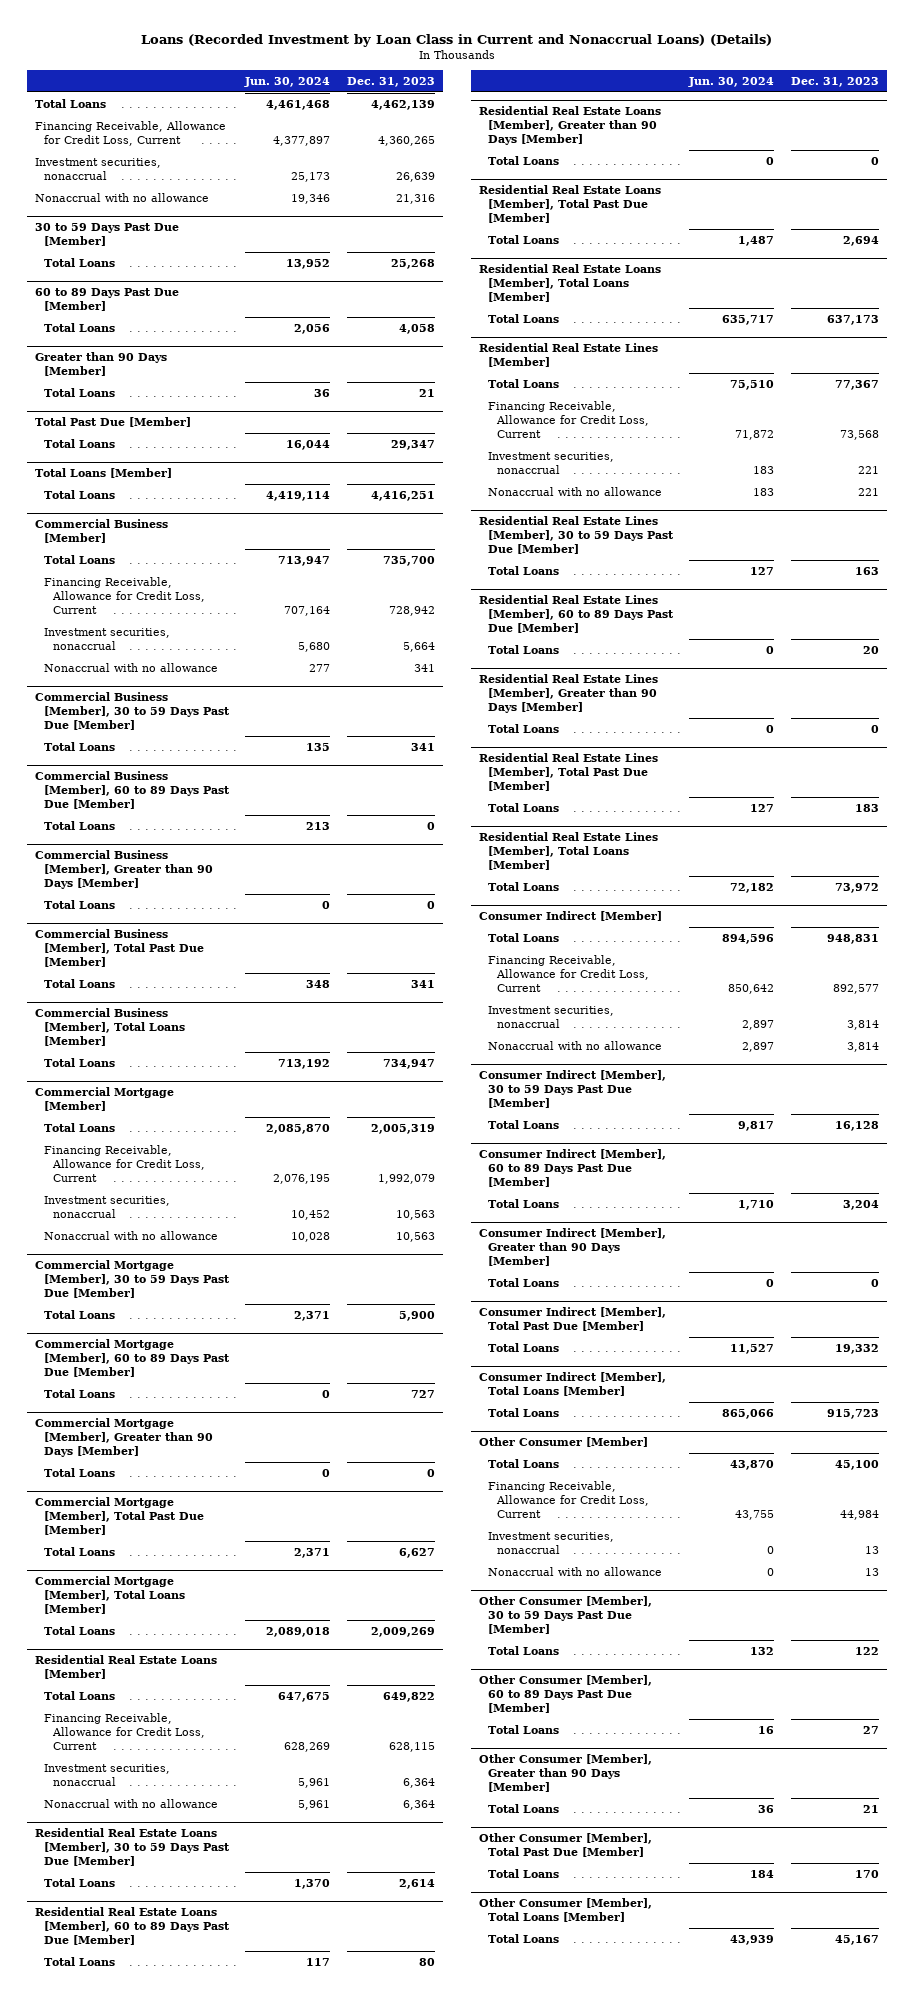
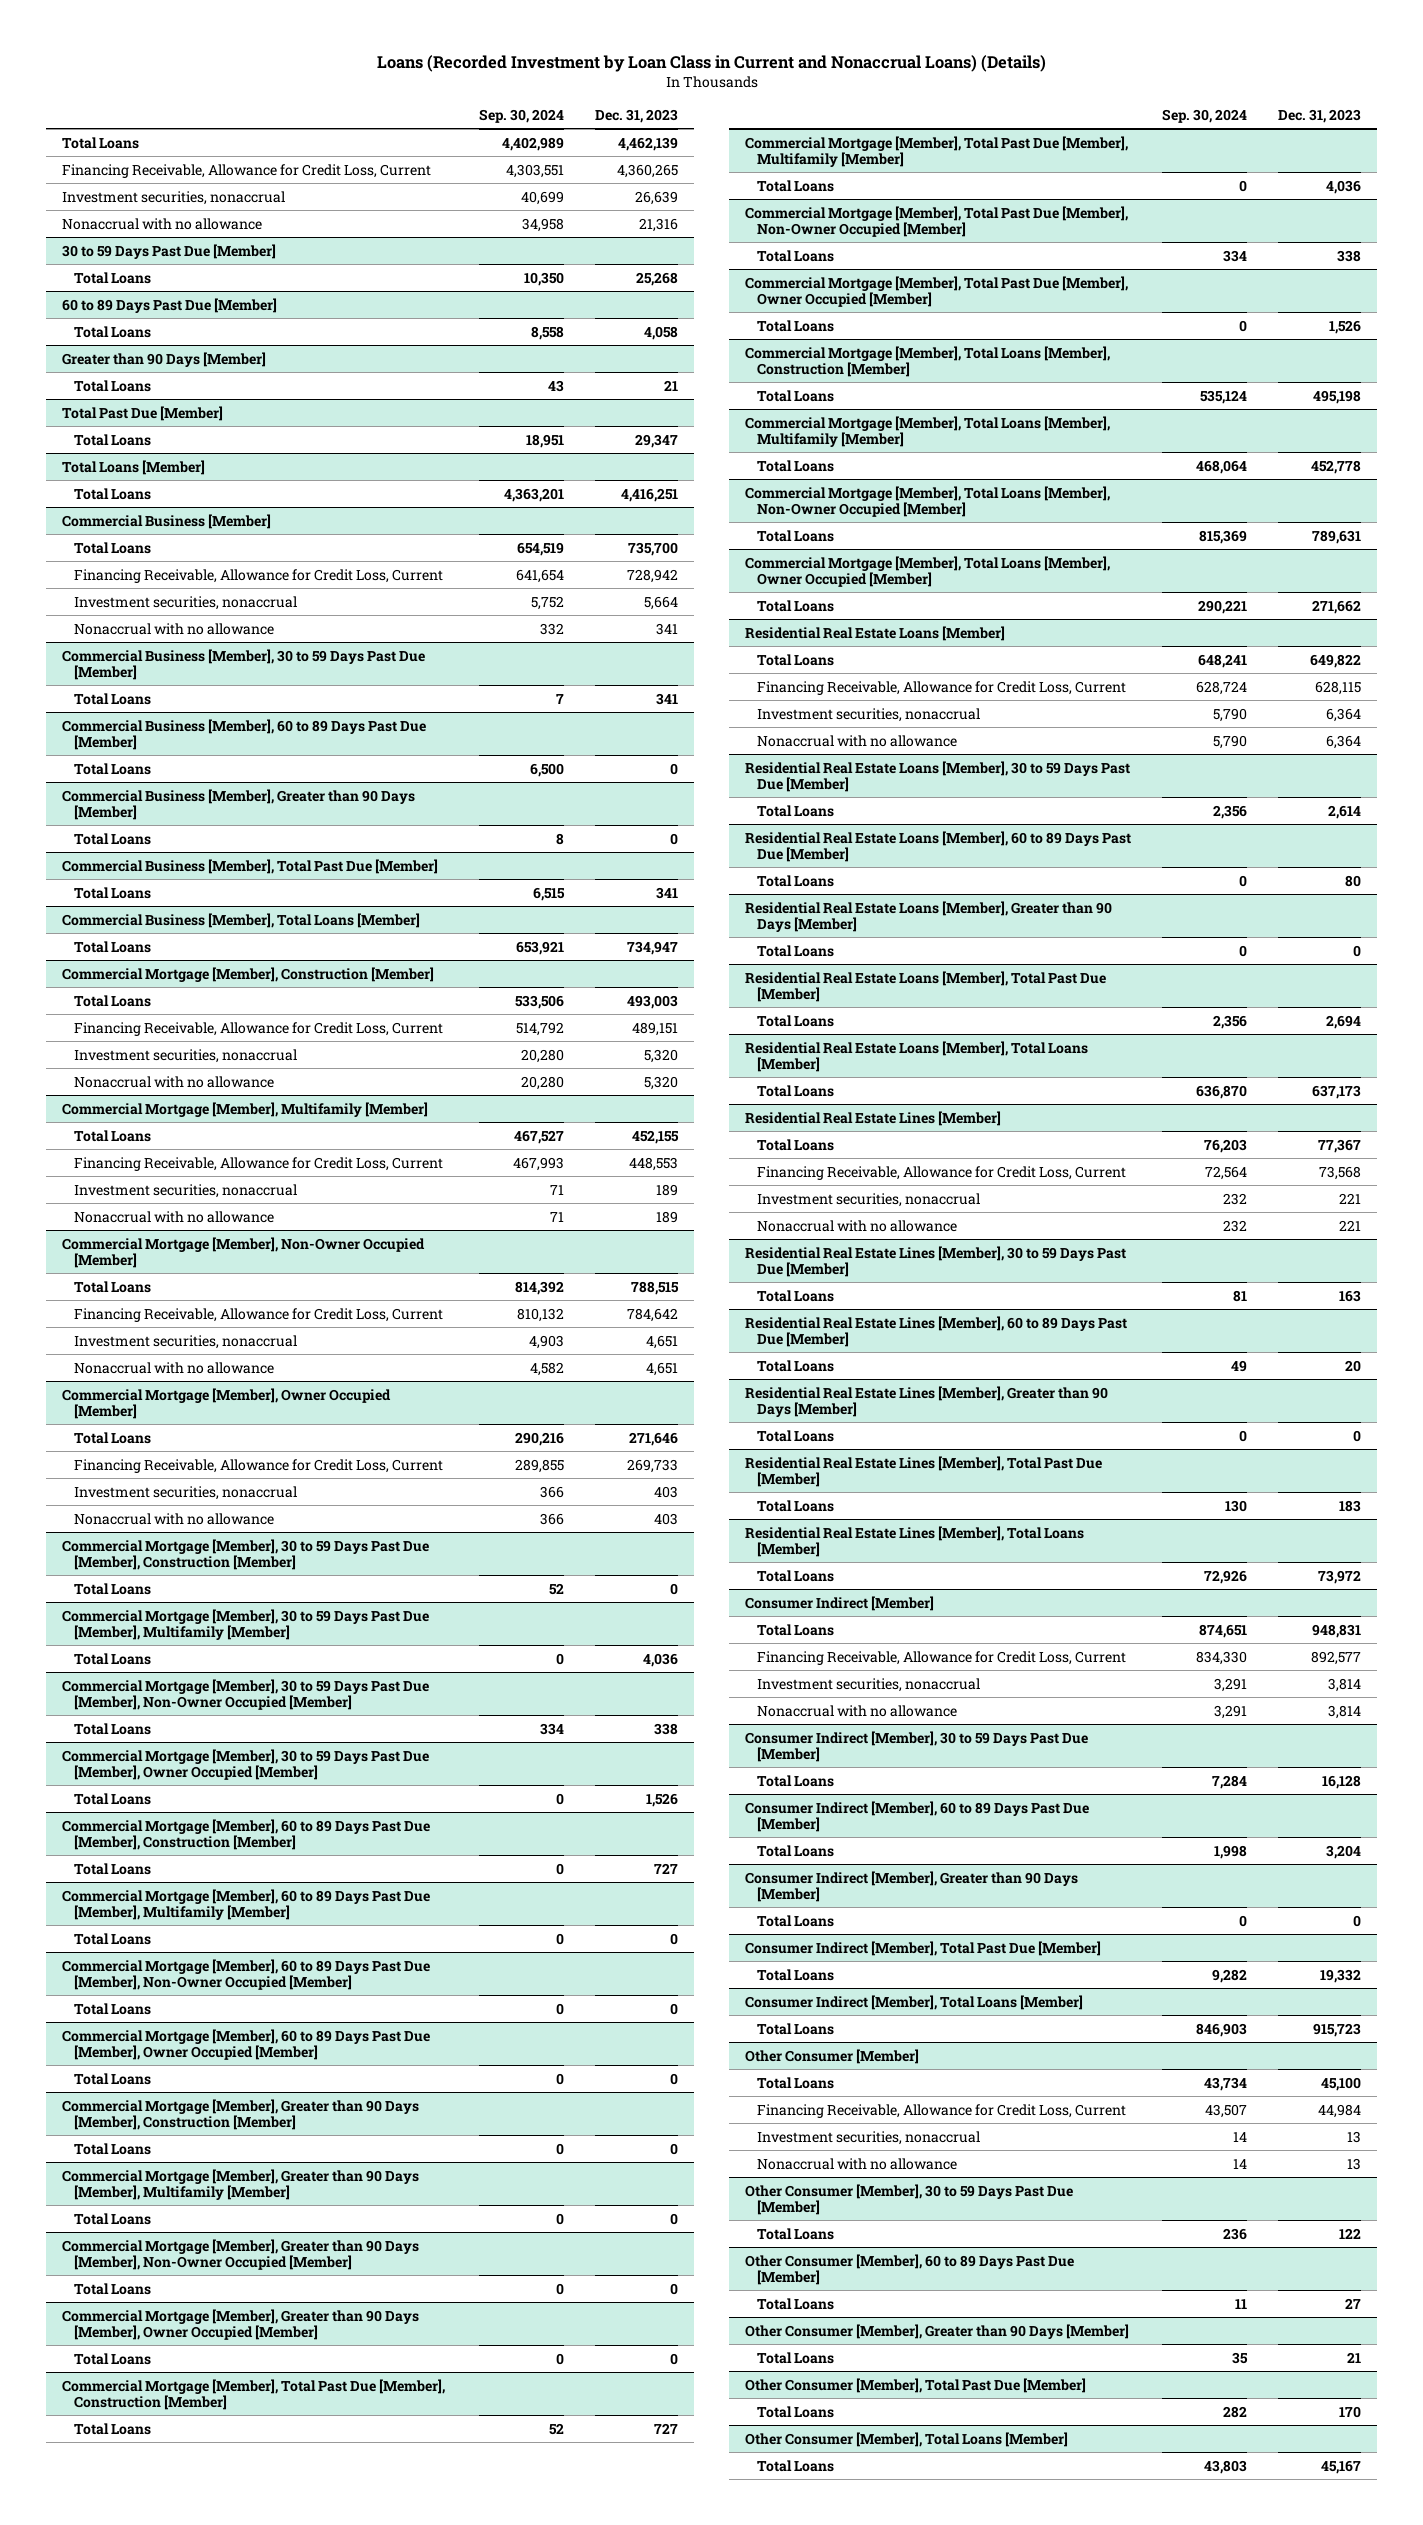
- | Jun. 30, 2024 | Dec. 31, 2023
+ | Sep. 30, 2024 | Dec. 31, 2023
- Commercial Mortgage [Member]
- Total Loans | 2,085,870 | 2,005,319
- Financing Receivable, Allowance for Credit Loss, Current | 2,076,195 | 1,992,079
- Investment securities, nonaccrual | 10,452 | 10,563
- Nonaccrual with no allowance | 10,028 | 10,563
- Commercial Mortgage [Member], 30 to 59 Days Past Due [Member]
- Total Loans | 2,371 | 5,900
- Commercial Mortgage [Member], 60 to 89 Days Past Due [Member]
+ Commercial Mortgage [Member], Construction [Member]
+ Total Loans | 533,506 | 493,003
+ Financing Receivable, Allowance for Credit Loss, Current | 514,792 | 489,151
+ Investment securities, nonaccrual | 20,280 | 5,320
+ Nonaccrual with no allowance | 20,280 | 5,320
+ Commercial Mortgage [Member], Multifamily [Member]
+ Total Loans | 467,527 | 452,155
+ Financing Receivable, Allowance for Credit Loss, Current | 467,993 | 448,553
+ Investment securities, nonaccrual | 71 | 189
+ Nonaccrual with no allowance | 71 | 189
+ Commercial Mortgage [Member], Non-Owner Occupied [Member]
+ Total Loans | 814,392 | 788,515
+ Financing Receivable, Allowance for Credit Loss, Current | 810,132 | 784,642
+ Investment securities, nonaccrual | 4,903 | 4,651
+ Nonaccrual with no allowance | 4,582 | 4,651
+ Commercial Mortgage [Member], Owner Occupied [Member]
+ Total Loans | 290,216 | 271,646
+ Financing Receivable, Allowance for Credit Loss, Current | 289,855 | 269,733
+ Investment securities, nonaccrual | 366 | 403
+ Nonaccrual with no allowance | 366 | 403
+ Commercial Mortgage [Member], 30 to 59 Days Past Due [Member], Construction [Member]
+ Total Loans | 52 | 0
+ Commercial Mortgage [Member], 30 to 59 Days Past Due [Member], Multifamily [Member]
+ Total Loans | 0 | 4,036
+ Commercial Mortgage [Member], 30 to 59 Days Past Due [Member], Non-Owner Occupied [Member]
+ Total Loans | 334 | 338
+ Commercial Mortgage [Member], 30 to 59 Days Past Due [Member], Owner Occupied [Member]
+ Total Loans | 0 | 1,526
+ Commercial Mortgage [Member], 60 to 89 Days Past Due [Member], Construction [Member]
- Commercial Mortgage [Member], Greater than 90 Days [Member]
+ Commercial Mortgage [Member], 60 to 89 Days Past Due [Member], Multifamily [Member]
- Commercial Mortgage [Member], Total Past Due [Member]
- Total Loans | 2,371 | 6,627
- Commercial Mortgage [Member], Total Loans [Member]
- Total Loans | 2,089,018 | 2,009,269
+ Commercial Mortgage [Member], 60 to 89 Days Past Due [Member], Non-Owner Occupied [Member]
+ Total Loans | 0 | 0
+ Commercial Mortgage [Member], 60 to 89 Days Past Due [Member], Owner Occupied [Member]
+ Total Loans | 0 | 0
+ Commercial Mortgage [Member], Greater than 90 Days [Member], Construction [Member]
+ Total Loans | 0 | 0
+ Commercial Mortgage [Member], Greater than 90 Days [Member], Multifamily [Member]
+ Total Loans | 0 | 0
+ Commercial Mortgage [Member], Greater than 90 Days [Member], Non-Owner Occupied [Member]
+ Total Loans | 0 | 0
+ Commercial Mortgage [Member], Greater than 90 Days [Member], Owner Occupied [Member]
+ Total Loans | 0 | 0
+ Commercial Mortgage [Member], Total Past Due [Member], Construction [Member]
+ Total Loans | 52 | 727
+ Commercial Mortgage [Member], Total Past Due [Member], Multifamily [Member]
+ Total Loans | 0 | 4,036
+ Commercial Mortgage [Member], Total Past Due [Member], Non-Owner Occupied [Member]
+ Total Loans | 334 | 338
+ Commercial Mortgage [Member], Total Past Due [Member], Owner Occupied [Member]
+ Total Loans | 0 | 1,526
+ Commercial Mortgage [Member], Total Loans [Member], Construction [Member]
+ Total Loans | 535,124 | 495,198
+ Commercial Mortgage [Member], Total Loans [Member], Multifamily [Member]
+ Total Loans | 468,064 | 452,778
+ Commercial Mortgage [Member], Total Loans [Member], Non-Owner Occupied [Member]
+ Total Loans | 815,369 | 789,631
+ Commercial Mortgage [Member], Total Loans [Member], Owner Occupied [Member]
+ Total Loans | 290,221 | 271,662

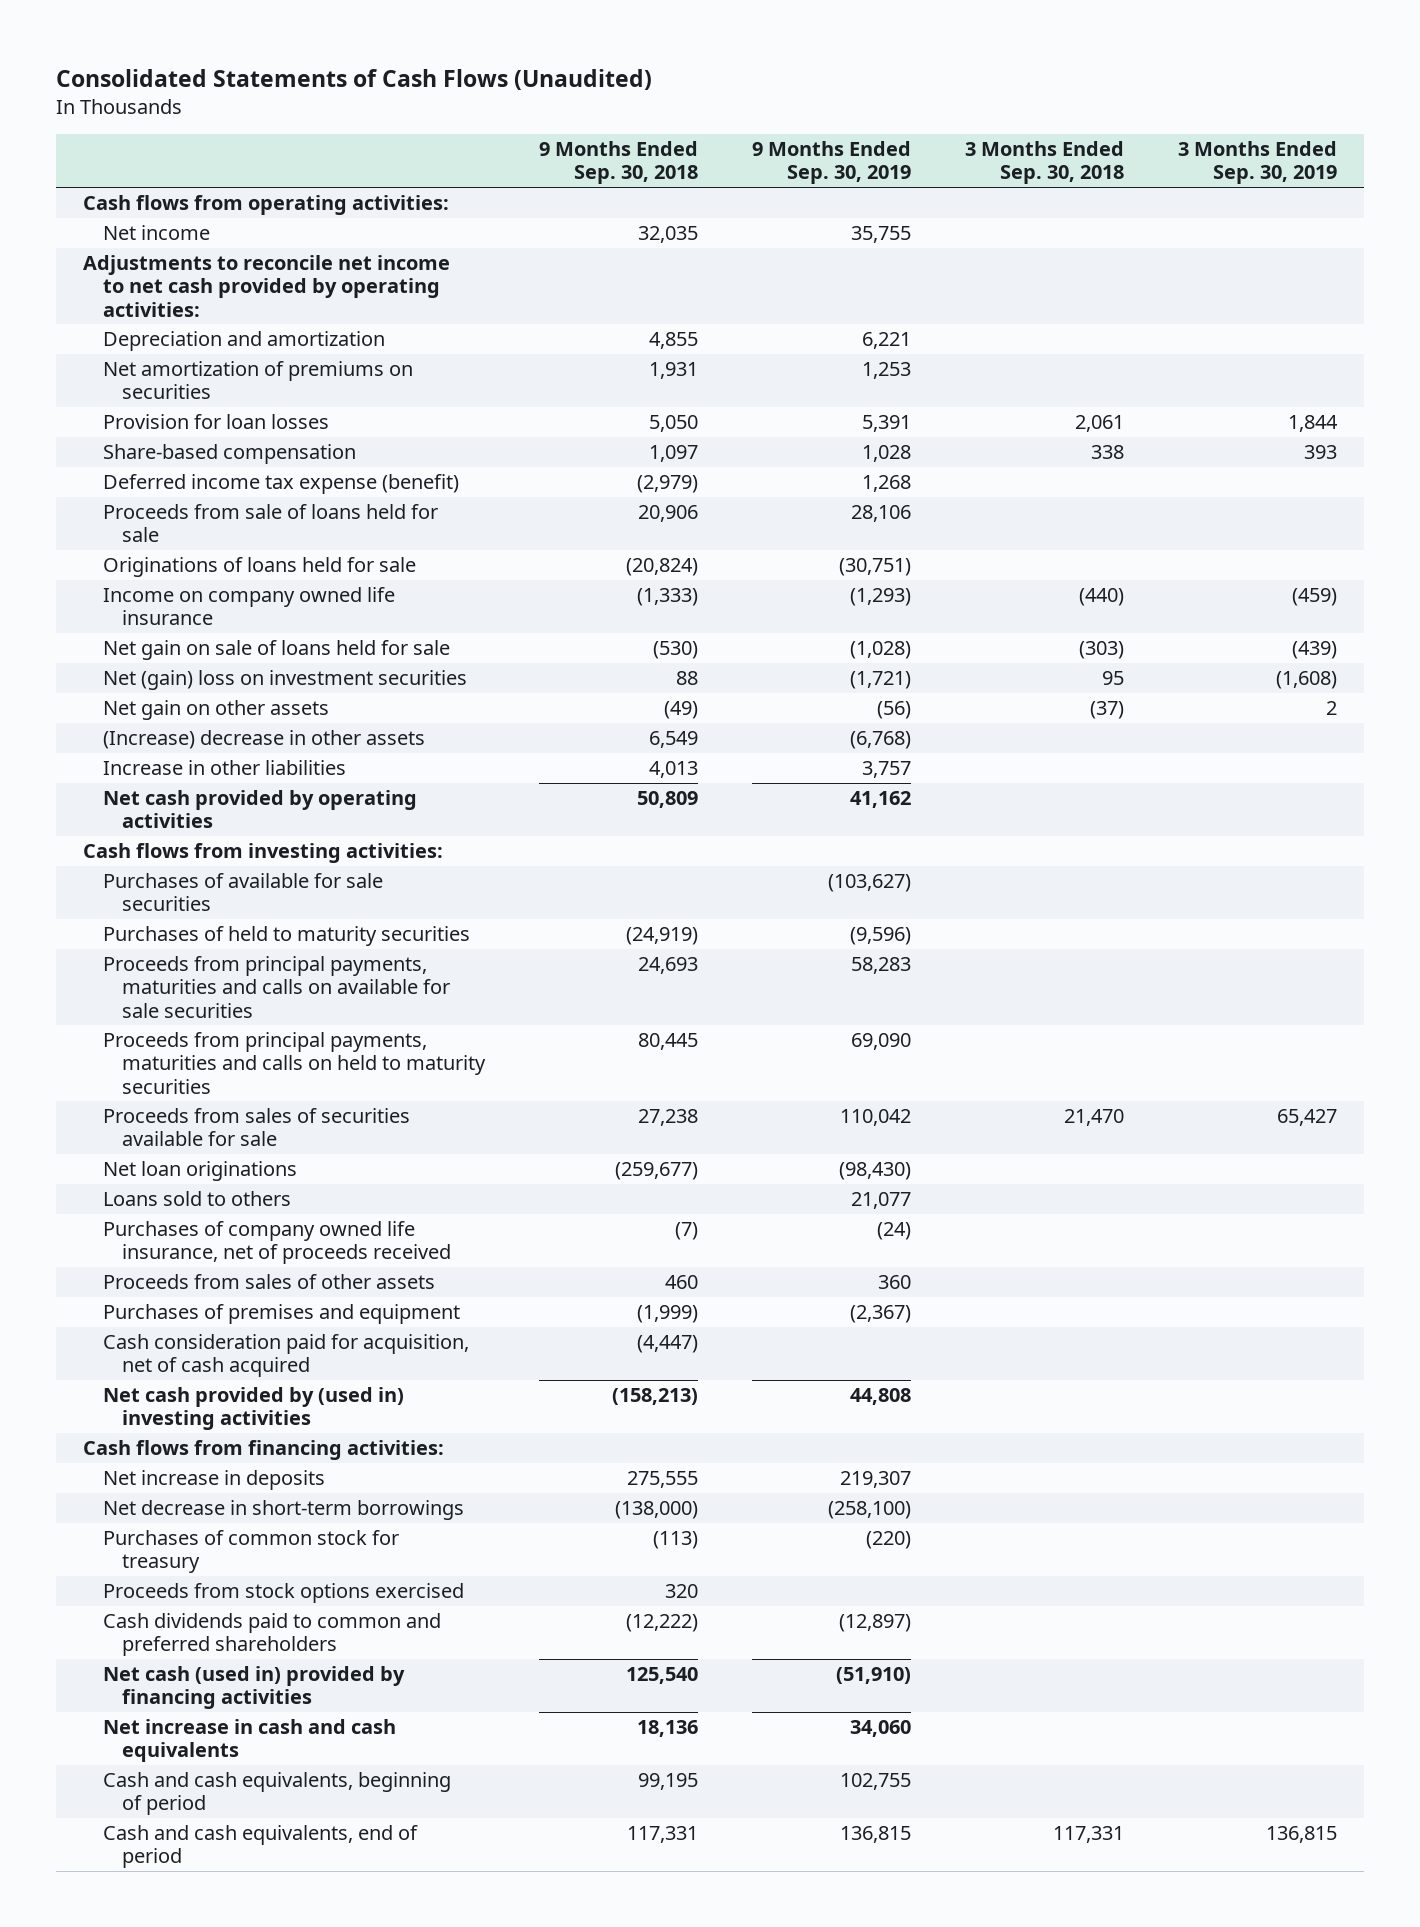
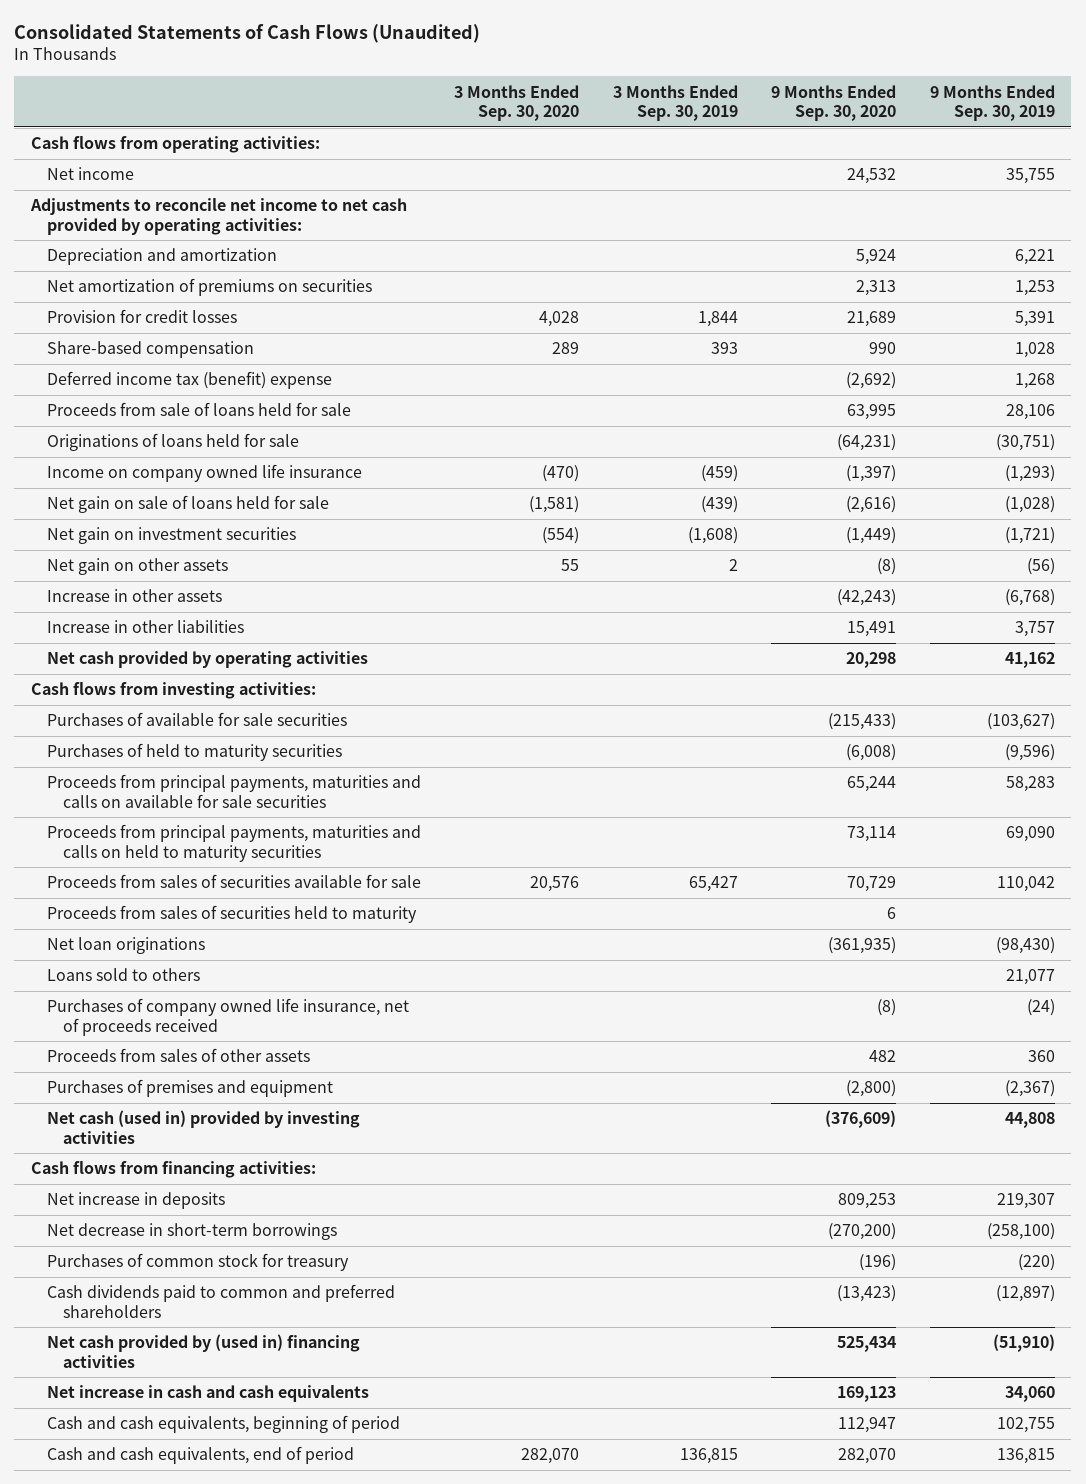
- | 9 Months Ended Sep. 30, 2018 | 9 Months Ended Sep. 30, 2019 | 3 Months Ended Sep. 30, 2018 | 3 Months Ended Sep. 30, 2019
+ | 3 Months Ended Sep. 30, 2020 | 3 Months Ended Sep. 30, 2019 | 9 Months Ended Sep. 30, 2020 | 9 Months Ended Sep. 30, 2019
- Provision for loan losses | 5,050 | 5,391 | 2,061 | 1,844
+ Provision for credit losses | 4,028 | 1,844 | 21,689 | 5,391
- Deferred income tax expense (benefit) | (2,979) | 1,268 | |
+ Deferred income tax (benefit) expense | | | (2,692) | 1,268
- Net (gain) loss on investment securities | 88 | (1,721) | 95 | (1,608)
+ Net gain on investment securities | (554) | (1,608) | (1,449) | (1,721)
- (Increase) decrease in other assets | 6,549 | (6,768) | |
+ Increase in other assets | | | (42,243) | (6,768)
+ Proceeds from sales of securities held to maturity | | | 6 |
- Cash consideration paid for acquisition, net of cash acquired | (4,447) | | |
- Net cash provided by (used in) investing activities | (158,213) | 44,808 | |
+ Net cash (used in) provided by investing activities | | | (376,609) | 44,808
- Proceeds from stock options exercised | 320 | | |
- Net cash (used in) provided by financing activities | 125,540 | (51,910) | |
+ Net cash provided by (used in) financing activities | | | 525,434 | (51,910)

